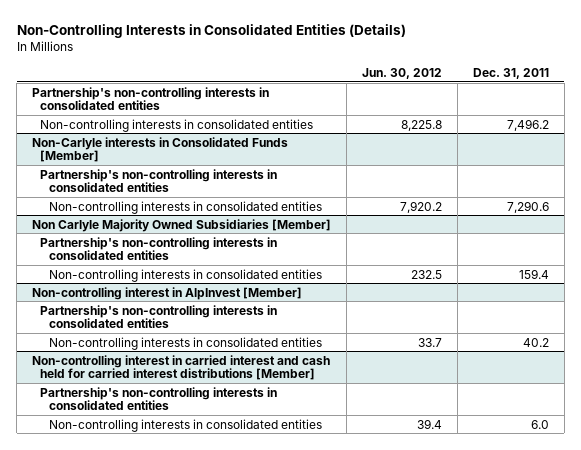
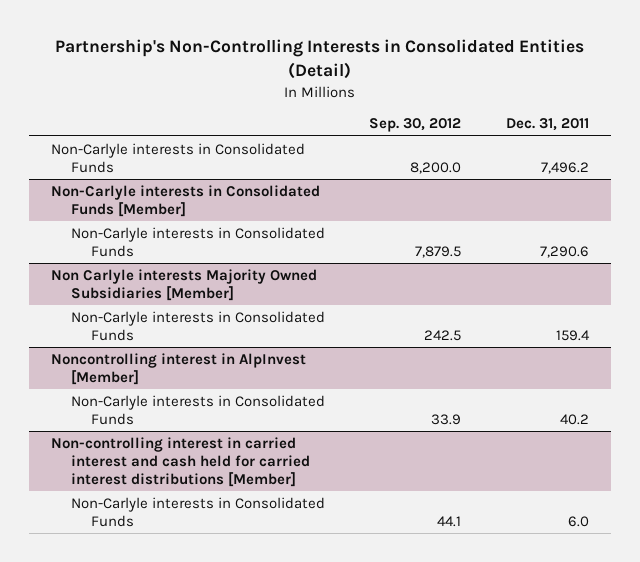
- Non-Controlling Interests in Consolidated Entities (Details)
+ Partnership's Non-Controlling Interests in Consolidated Entities (Detail)
- | Jun. 30, 2012 | Dec. 31, 2011
+ | Sep. 30, 2012 | Dec. 31, 2011
- Partnership's non-controlling interests in consolidated entities
- Non-controlling interests in consolidated entities | 8,225.8 | 7,496.2
+ Non-Carlyle interests in Consolidated Funds | 8,200.0 | 7,496.2
@ Non-Carlyle interests in Consolidated Funds [Member]
- Partnership's non-controlling interests in consolidated entities
- Non-controlling interests in consolidated entities | 7,920.2 | 7,290.6
- Non Carlyle Majority Owned Subsidiaries [Member]
- Partnership's non-controlling interests in consolidated entities
- Non-controlling interests in consolidated entities | 232.5 | 159.4
- Non-controlling interest in AlpInvest [Member]
- Partnership's non-controlling interests in consolidated entities
- Non-controlling interests in consolidated entities | 33.7 | 40.2
@ Non-Carlyle interests in Consolidated Funds [Member]
+ Non-Carlyle interests in Consolidated Funds | 7,879.5 | 7,290.6
+ Non Carlyle interests Majority Owned Subsidiaries [Member]
+ Non-Carlyle interests in Consolidated Funds | 242.5 | 159.4
+ Noncontrolling interest in AlpInvest [Member]
+ Non-Carlyle interests in Consolidated Funds | 33.9 | 40.2
@ Non-controlling interest in carried interest and cash held for carried interest distributions [Member]
- Partnership's non-controlling interests in consolidated entities
- Non-controlling interests in consolidated entities | 39.4 | 6.0
+ Non-Carlyle interests in Consolidated Funds | 44.1 | 6.0

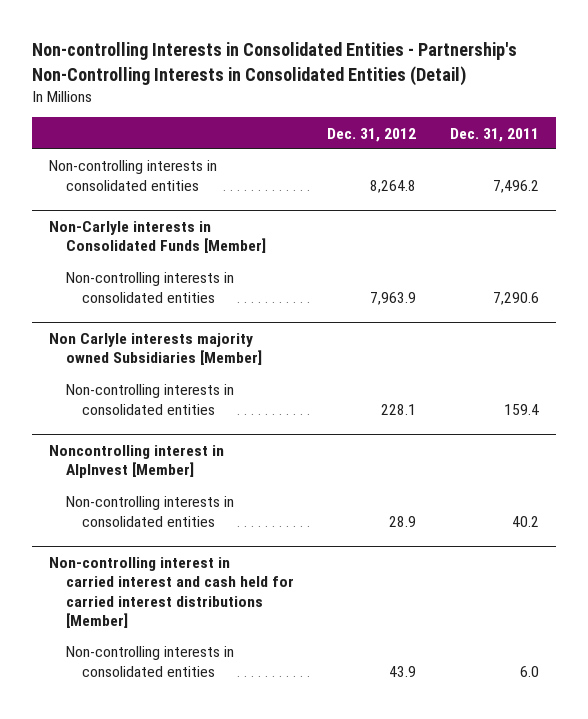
- Partnership's Non-Controlling Interests in Consolidated Entities (Detail)
+ Non-controlling Interests in Consolidated Entities - Partnership's Non-Controlling Interests in Consolidated Entities (Detail)
- | Sep. 30, 2012 | Dec. 31, 2011
+ | Dec. 31, 2012 | Dec. 31, 2011
- Non-Carlyle interests in Consolidated Funds | 8,200.0 | 7,496.2
+ Non-controlling interests in consolidated entities | 8,264.8 | 7,496.2
@ Non-Carlyle interests in Consolidated Funds [Member]
- Non-Carlyle interests in Consolidated Funds | 7,879.5 | 7,290.6
- Non Carlyle interests Majority Owned Subsidiaries [Member]
- Non-Carlyle interests in Consolidated Funds | 242.5 | 159.4
@ Non-Carlyle interests in Consolidated Funds [Member]
+ Non-controlling interests in consolidated entities | 7,963.9 | 7,290.6
+ Non Carlyle interests majority owned Subsidiaries [Member]
+ Non-controlling interests in consolidated entities | 228.1 | 159.4
@ Noncontrolling interest in AlpInvest [Member]
- Non-Carlyle interests in Consolidated Funds | 33.9 | 40.2
+ Non-controlling interests in consolidated entities | 28.9 | 40.2
@ Non-controlling interest in carried interest and cash held for carried interest distributions [Member]
- Non-Carlyle interests in Consolidated Funds | 44.1 | 6.0
+ Non-controlling interests in consolidated entities | 43.9 | 6.0

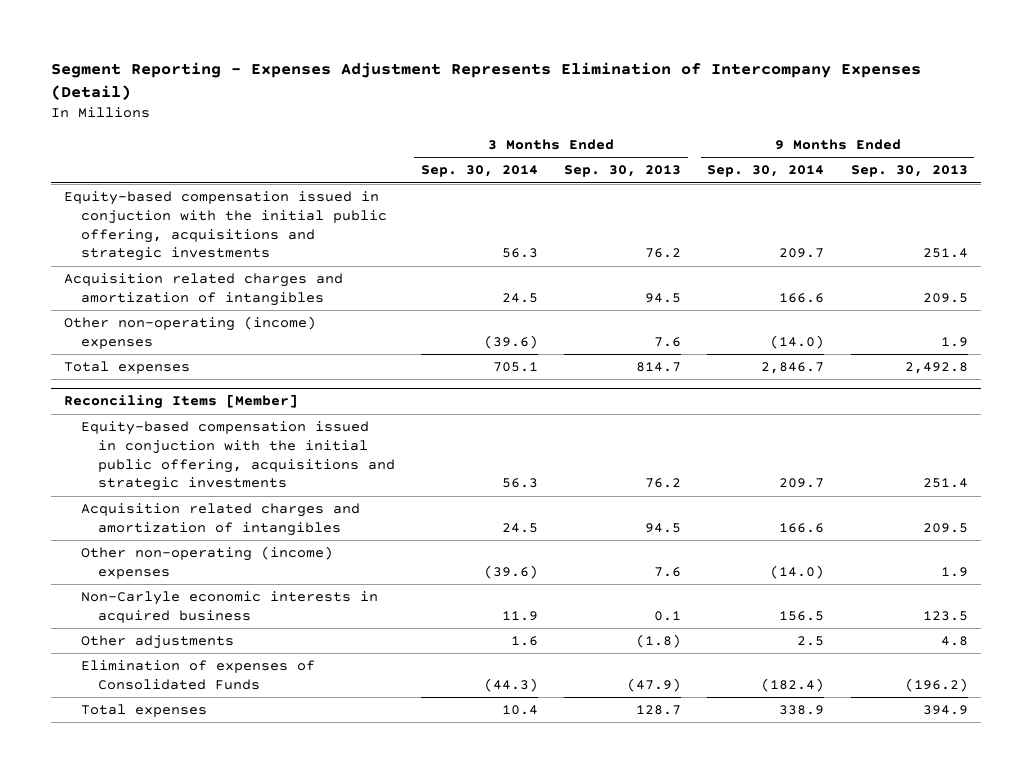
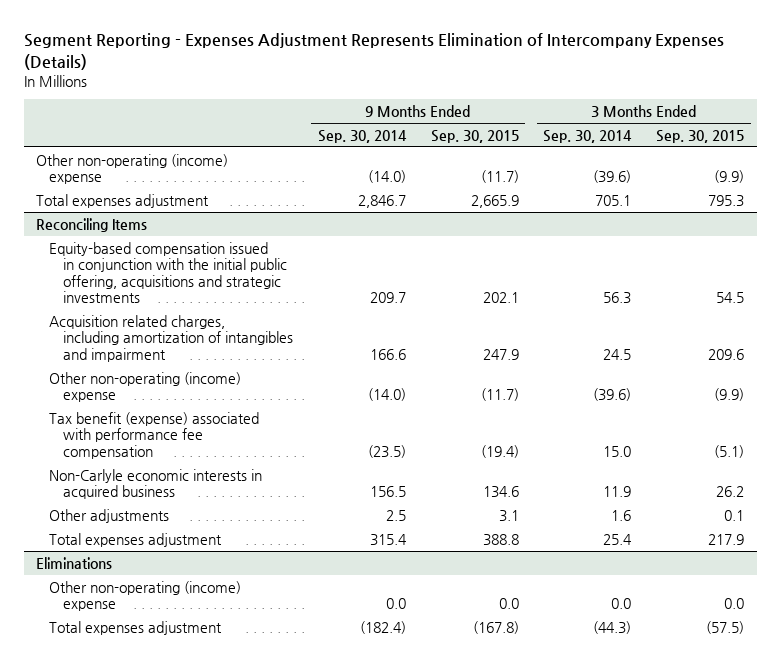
- Segment Reporting - Expenses Adjustment Represents Elimination of Intercompany Expenses (Detail)
+ Segment Reporting - Expenses Adjustment Represents Elimination of Intercompany Expenses (Details)
- | 3 Months Ended Sep. 30, 2014 | 3 Months Ended Sep. 30, 2013 | 9 Months Ended Sep. 30, 2014 | 9 Months Ended Sep. 30, 2013
+ | 9 Months Ended Sep. 30, 2014 | 9 Months Ended Sep. 30, 2015 | 3 Months Ended Sep. 30, 2014 | 3 Months Ended Sep. 30, 2015
- Equity-based compensation issued in conjuction with the initial public offering, acquisitions and strategic investments | 56.3 | 76.2 | 209.7 | 251.4
- Acquisition related charges and amortization of intangibles | 24.5 | 94.5 | 166.6 | 209.5
- Other non-operating (income) expenses | (39.6) | 7.6 | (14.0) | 1.9
- Total expenses | 705.1 | 814.7 | 2,846.7 | 2,492.8
- Reconciling Items [Member]
- Equity-based compensation issued in conjuction with the initial public offering, acquisitions and strategic investments | 56.3 | 76.2 | 209.7 | 251.4
- Acquisition related charges and amortization of intangibles | 24.5 | 94.5 | 166.6 | 209.5
- Other non-operating (income) expenses | (39.6) | 7.6 | (14.0) | 1.9
+ Other non-operating (income) expense | (14.0) | (11.7) | (39.6) | (9.9)
+ Total expenses adjustment | 2,846.7 | 2,665.9 | 705.1 | 795.3
+ Reconciling Items
+ Equity-based compensation issued in conjunction with the initial public offering, acquisitions and strategic investments | 209.7 | 202.1 | 56.3 | 54.5
+ Acquisition related charges, including amortization of intangibles and impairment | 166.6 | 247.9 | 24.5 | 209.6
+ Other non-operating (income) expense | (14.0) | (11.7) | (39.6) | (9.9)
+ Tax benefit (expense) associated with performance fee compensation | (23.5) | (19.4) | 15.0 | (5.1)
- Elimination of expenses of Consolidated Funds | (44.3) | (47.9) | (182.4) | (196.2)
- Total expenses | 10.4 | 128.7 | 338.9 | 394.9
+ Total expenses adjustment | 315.4 | 388.8 | 25.4 | 217.9
+ Eliminations
+ Other non-operating (income) expense | 0.0 | 0.0 | 0.0 | 0.0
+ Total expenses adjustment | (182.4) | (167.8) | (44.3) | (57.5)

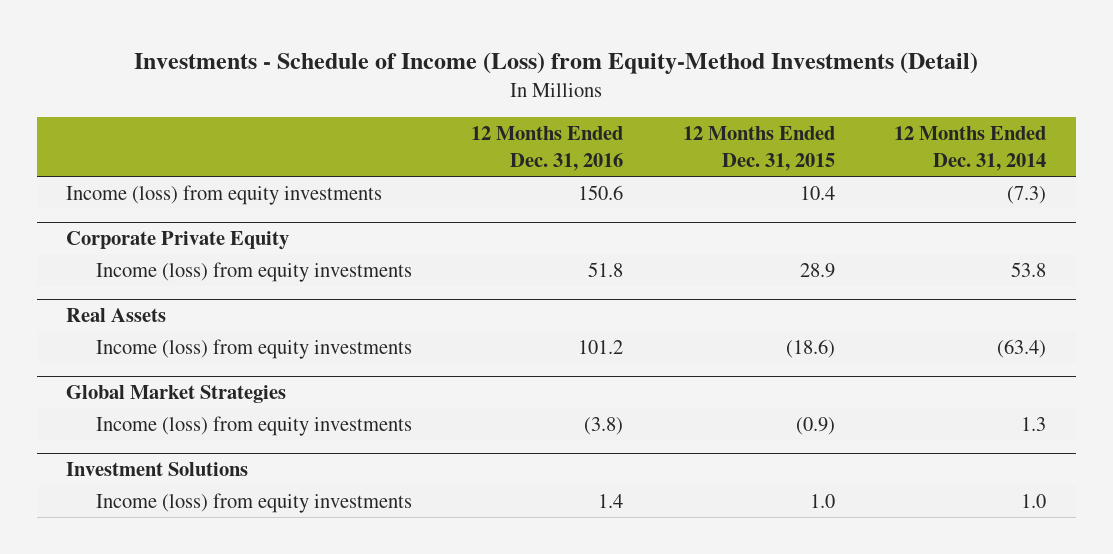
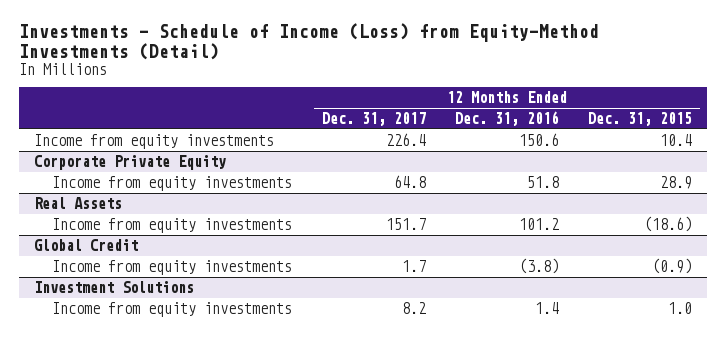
- | 12 Months Ended Dec. 31, 2016 | 12 Months Ended Dec. 31, 2015 | 12 Months Ended Dec. 31, 2014
+ | 12 Months Ended Dec. 31, 2017 | 12 Months Ended Dec. 31, 2016 | 12 Months Ended Dec. 31, 2015
- Income (loss) from equity investments | 150.6 | 10.4 | (7.3)
+ Income from equity investments | 226.4 | 150.6 | 10.4
@ Corporate Private Equity
- Income (loss) from equity investments | 51.8 | 28.9 | 53.8
+ Income from equity investments | 64.8 | 51.8 | 28.9
@ Real Assets
- Income (loss) from equity investments | 101.2 | (18.6) | (63.4)
- Global Market Strategies
- Income (loss) from equity investments | (3.8) | (0.9) | 1.3
@ Real Assets
+ Income from equity investments | 151.7 | 101.2 | (18.6)
+ Global Credit
+ Income from equity investments | 1.7 | (3.8) | (0.9)
@ Investment Solutions
- Income (loss) from equity investments | 1.4 | 1.0 | 1.0
+ Income from equity investments | 8.2 | 1.4 | 1.0

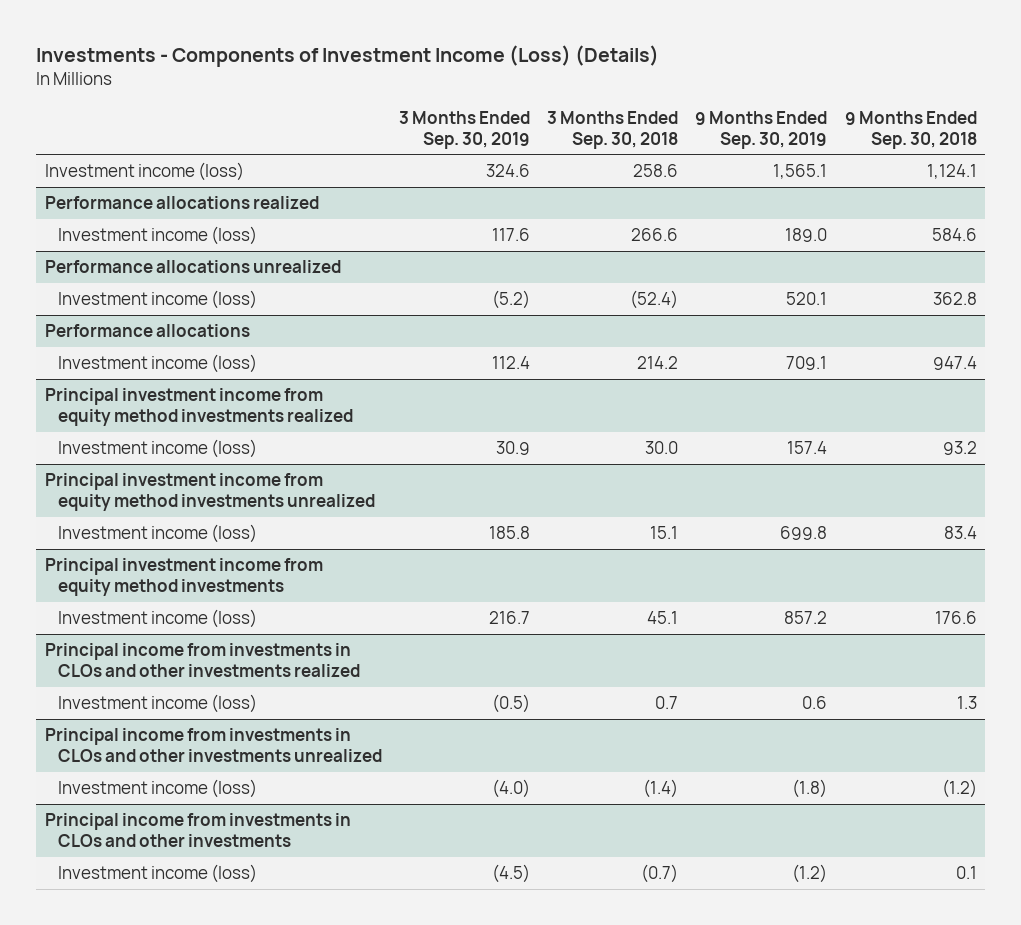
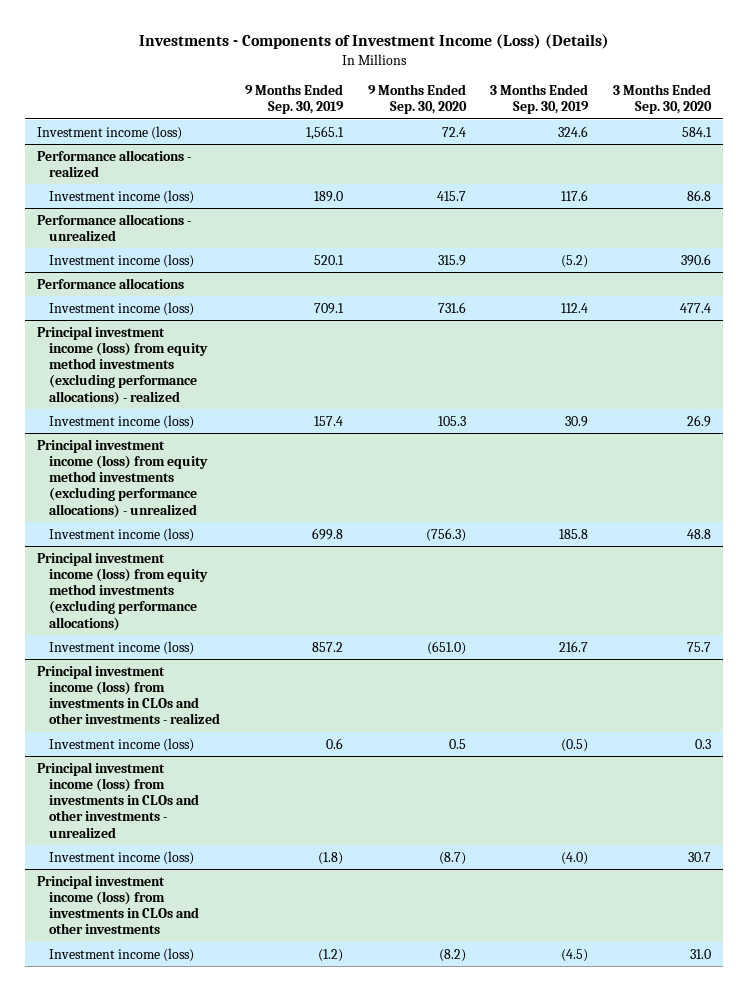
- | 3 Months Ended Sep. 30, 2019 | 3 Months Ended Sep. 30, 2018 | 9 Months Ended Sep. 30, 2019 | 9 Months Ended Sep. 30, 2018
+ | 9 Months Ended Sep. 30, 2019 | 9 Months Ended Sep. 30, 2020 | 3 Months Ended Sep. 30, 2019 | 3 Months Ended Sep. 30, 2020
- Performance allocations realized
+ Performance allocations - realized
- Performance allocations unrealized
+ Performance allocations - unrealized
- Principal investment income from equity method investments realized
+ Principal investment income (loss) from equity method investments (excluding performance allocations) - realized
- Principal investment income from equity method investments unrealized
+ Principal investment income (loss) from equity method investments (excluding performance allocations) - unrealized
- Principal investment income from equity method investments
+ Principal investment income (loss) from equity method investments (excluding performance allocations)
- Principal income from investments in CLOs and other investments realized
+ Principal investment income (loss) from investments in CLOs and other investments - realized
- Principal income from investments in CLOs and other investments unrealized
+ Principal investment income (loss) from investments in CLOs and other investments - unrealized
- Principal income from investments in CLOs and other investments
+ Principal investment income (loss) from investments in CLOs and other investments

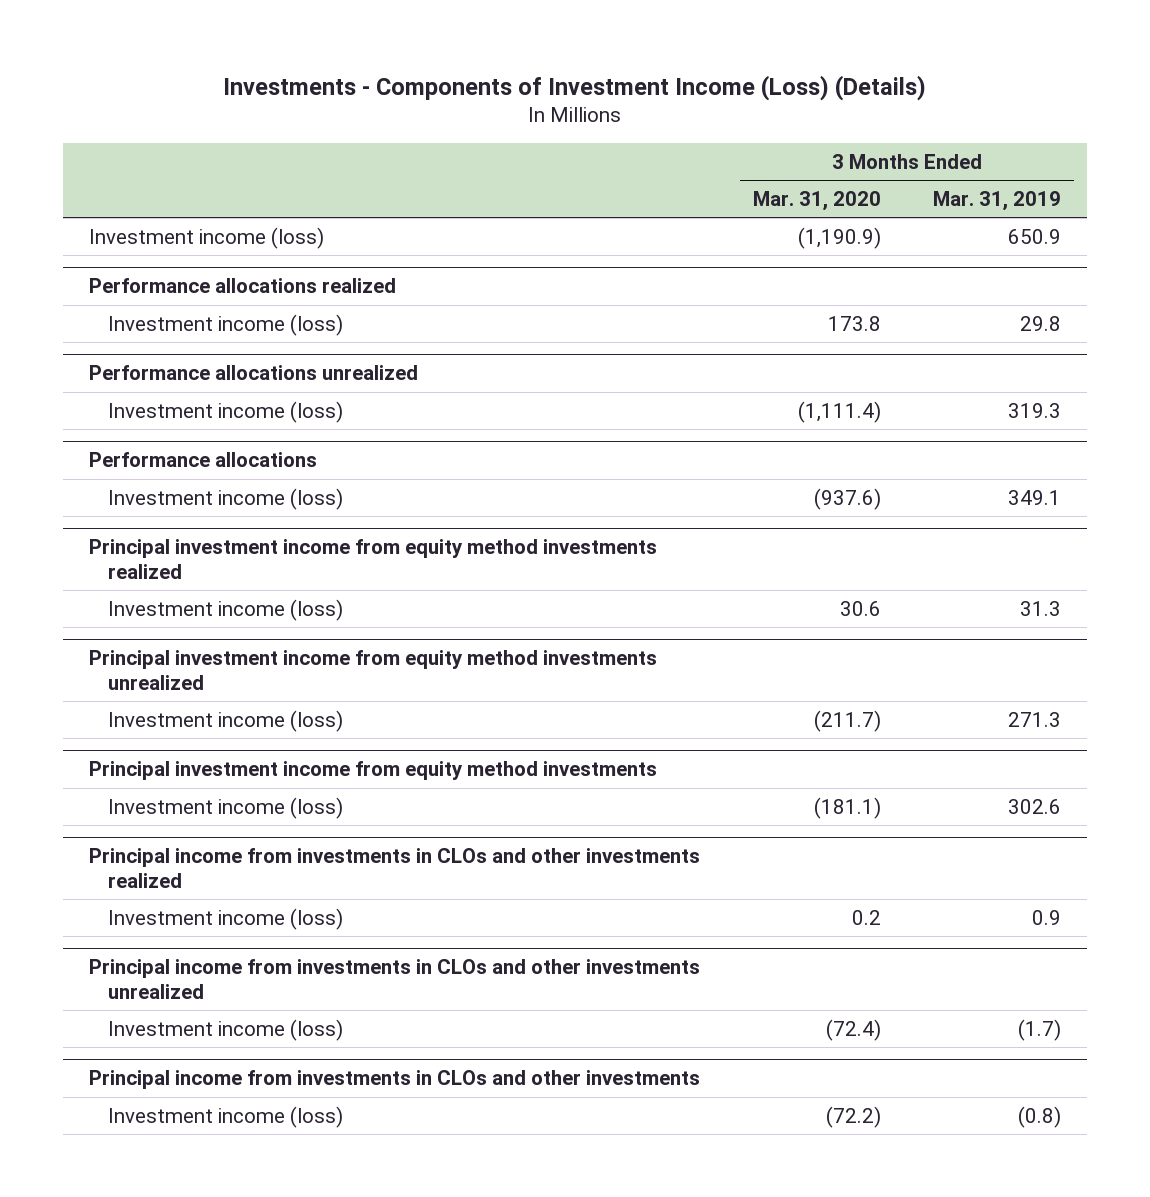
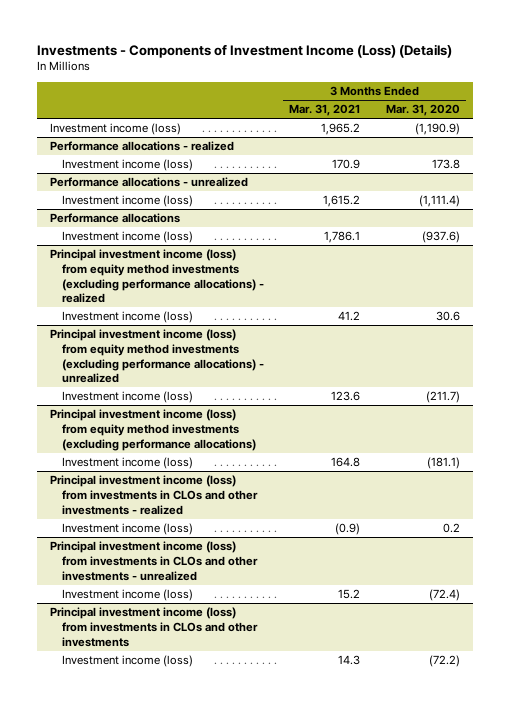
- | 3 Months Ended Mar. 31, 2020 | 3 Months Ended Mar. 31, 2019
+ | 3 Months Ended Mar. 31, 2021 | 3 Months Ended Mar. 31, 2020
- Performance allocations realized
+ Performance allocations - realized
- Performance allocations unrealized
+ Performance allocations - unrealized
- Principal investment income from equity method investments realized
+ Principal investment income (loss) from equity method investments (excluding performance allocations) - realized
- Principal investment income from equity method investments unrealized
+ Principal investment income (loss) from equity method investments (excluding performance allocations) - unrealized
- Principal investment income from equity method investments
+ Principal investment income (loss) from equity method investments (excluding performance allocations)
- Principal income from investments in CLOs and other investments realized
+ Principal investment income (loss) from investments in CLOs and other investments - realized
- Principal income from investments in CLOs and other investments unrealized
+ Principal investment income (loss) from investments in CLOs and other investments - unrealized
- Principal income from investments in CLOs and other investments
+ Principal investment income (loss) from investments in CLOs and other investments

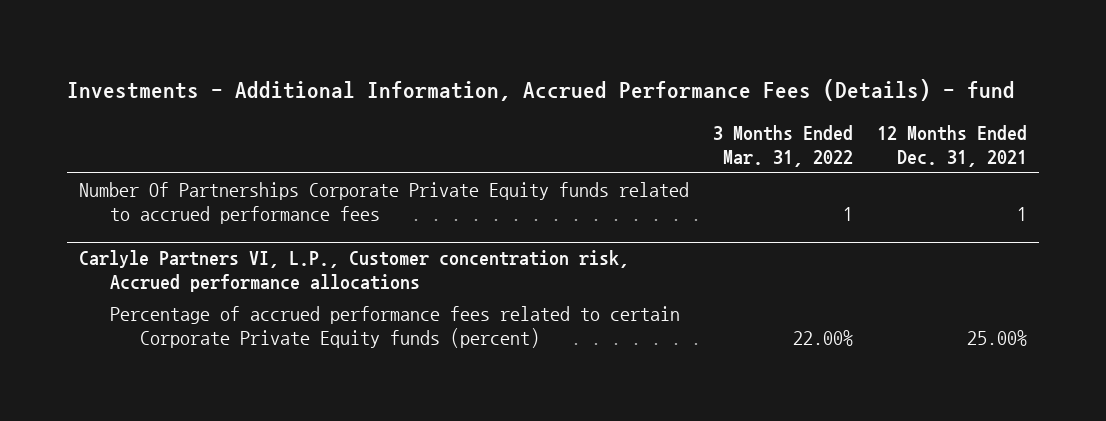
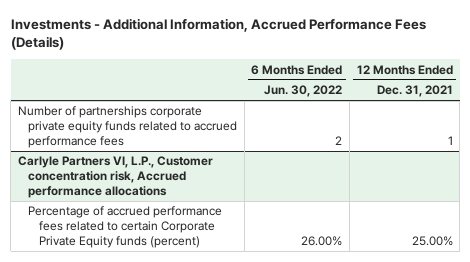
- Investments - Additional Information, Accrued Performance Fees (Details) - fund
+ Investments - Additional Information, Accrued Performance Fees (Details)
- | 3 Months Ended Mar. 31, 2022 | 12 Months Ended Dec. 31, 2021
+ | 6 Months Ended Jun. 30, 2022 | 12 Months Ended Dec. 31, 2021
- Number Of Partnerships Corporate Private Equity funds related to accrued performance fees | 1 | 1
+ Number of partnerships corporate private equity funds related to accrued performance fees | 2 | 1

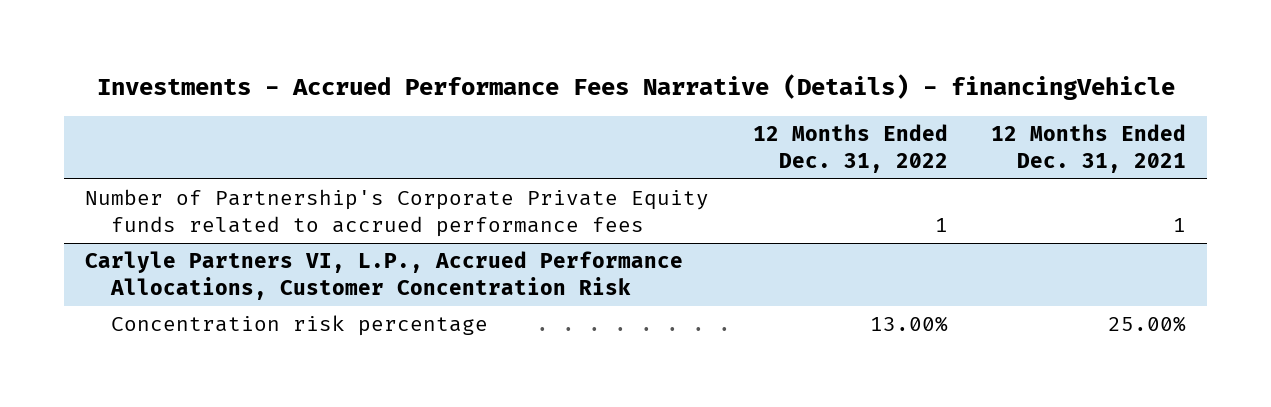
- Investments - Additional Information, Accrued Performance Fees (Details)
+ Investments - Accrued Performance Fees Narrative (Details) - financingVehicle
- | 6 Months Ended Jun. 30, 2022 | 12 Months Ended Dec. 31, 2021
+ | 12 Months Ended Dec. 31, 2022 | 12 Months Ended Dec. 31, 2021
- Number of partnerships corporate private equity funds related to accrued performance fees | 2 | 1
- Carlyle Partners VI, L.P., Customer concentration risk, Accrued performance allocations
- Percentage of accrued performance fees related to certain Corporate Private Equity funds (percent) | 26.00% | 25.00%
+ Number of Partnership's Corporate Private Equity funds related to accrued performance fees | 1 | 1
+ Carlyle Partners VI, L.P., Accrued Performance Allocations, Customer Concentration Risk
+ Concentration risk percentage | 13.00% | 25.00%

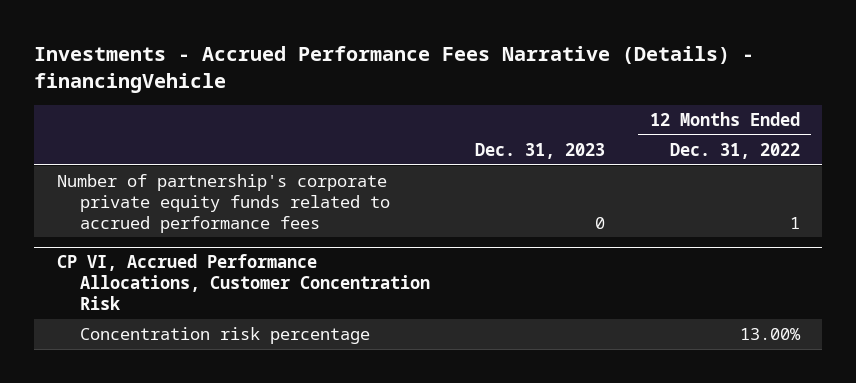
- | 12 Months Ended Dec. 31, 2022 | 12 Months Ended Dec. 31, 2021
+ | Dec. 31, 2023 | 12 Months Ended Dec. 31, 2022
- Number of Partnership's Corporate Private Equity funds related to accrued performance fees | 1 | 1
- Carlyle Partners VI, L.P., Accrued Performance Allocations, Customer Concentration Risk
+ Number of partnership's corporate private equity funds related to accrued performance fees | 0 | 1
+ CP VI, Accrued Performance Allocations, Customer Concentration Risk

